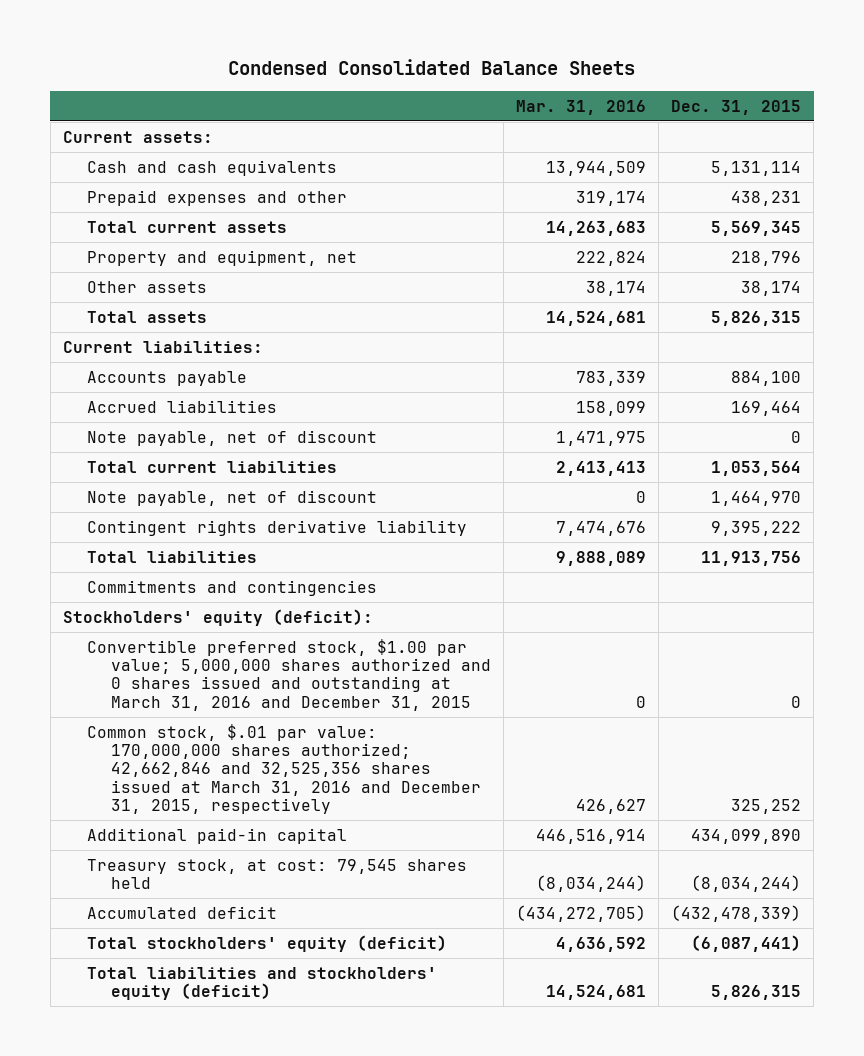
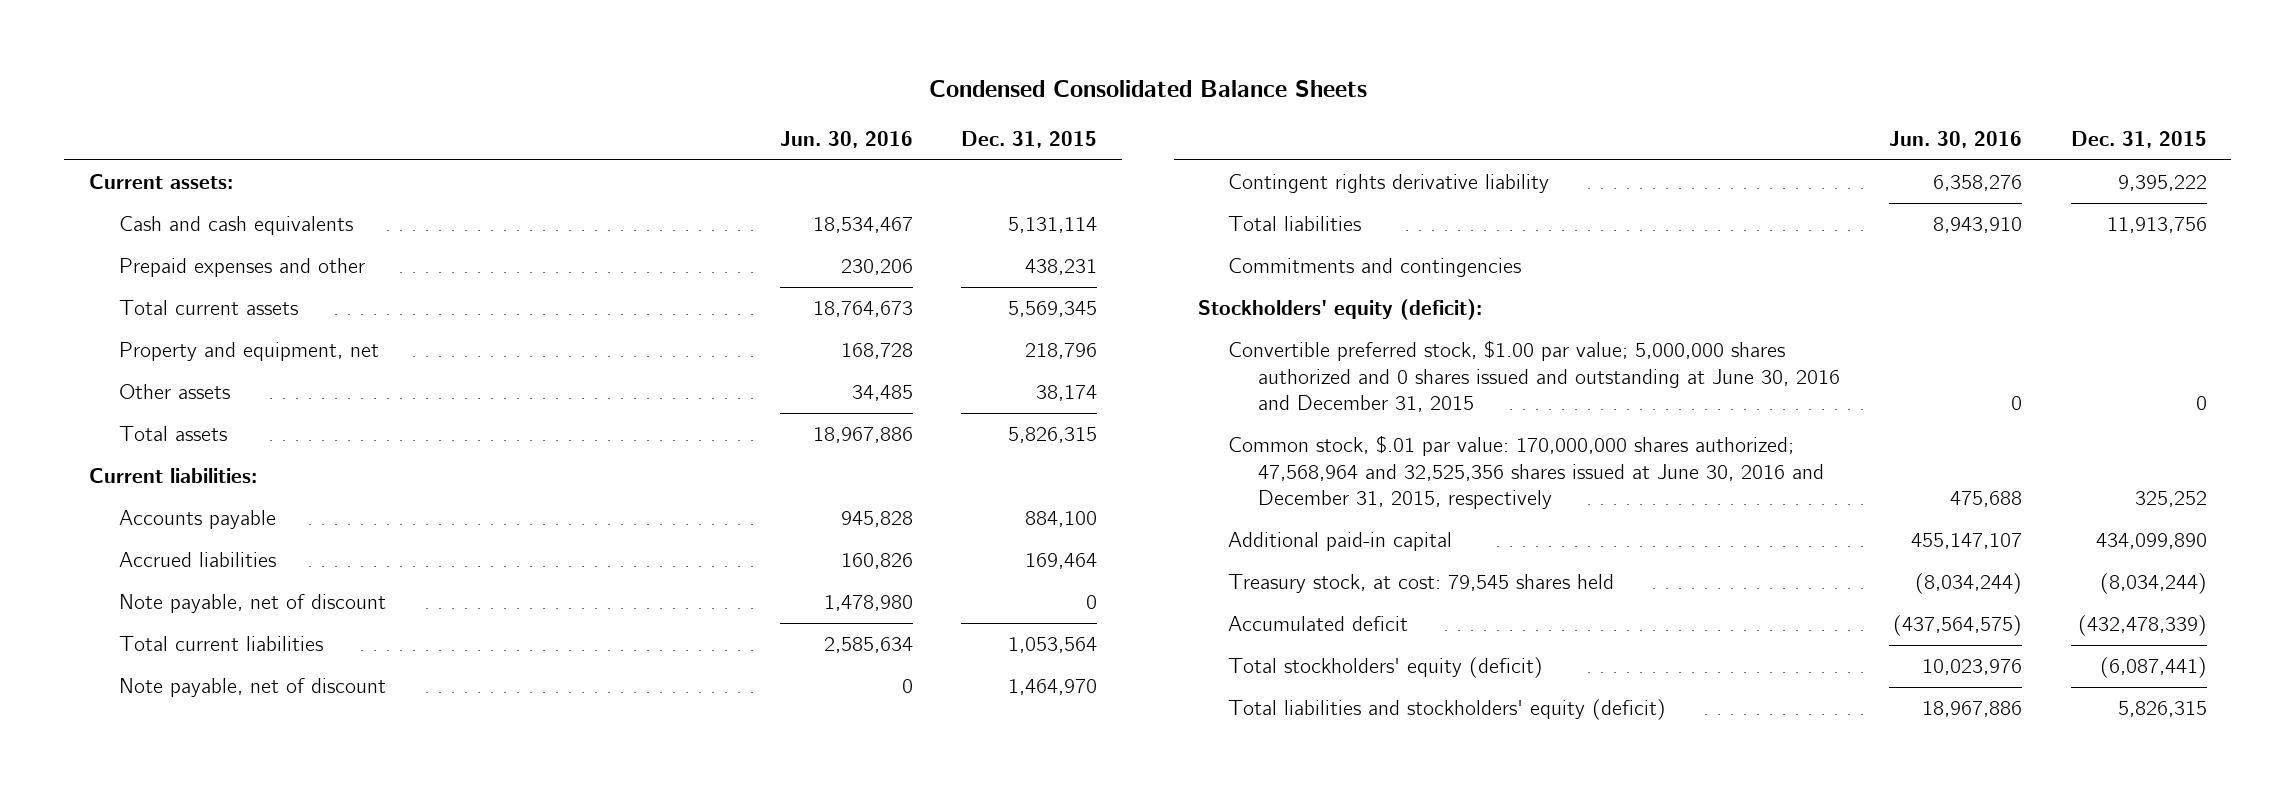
- | Mar. 31, 2016 | Dec. 31, 2015
+ | Jun. 30, 2016 | Dec. 31, 2015
- Convertible preferred stock, $1.00 par value; 5,000,000 shares authorized and 0 shares issued and outstanding at March 31, 2016 and December 31, 2015 | 0 | 0
- Common stock, $.01 par value: 170,000,000 shares authorized; 42,662,846 and 32,525,356 shares issued at March 31, 2016 and December 31, 2015, respectively | 426,627 | 325,252
+ Convertible preferred stock, $1.00 par value; 5,000,000 shares authorized and 0 shares issued and outstanding at June 30, 2016 and December 31, 2015 | 0 | 0
+ Common stock, $.01 par value: 170,000,000 shares authorized; 47,568,964 and 32,525,356 shares issued at June 30, 2016 and December 31, 2015, respectively | 475,688 | 325,252

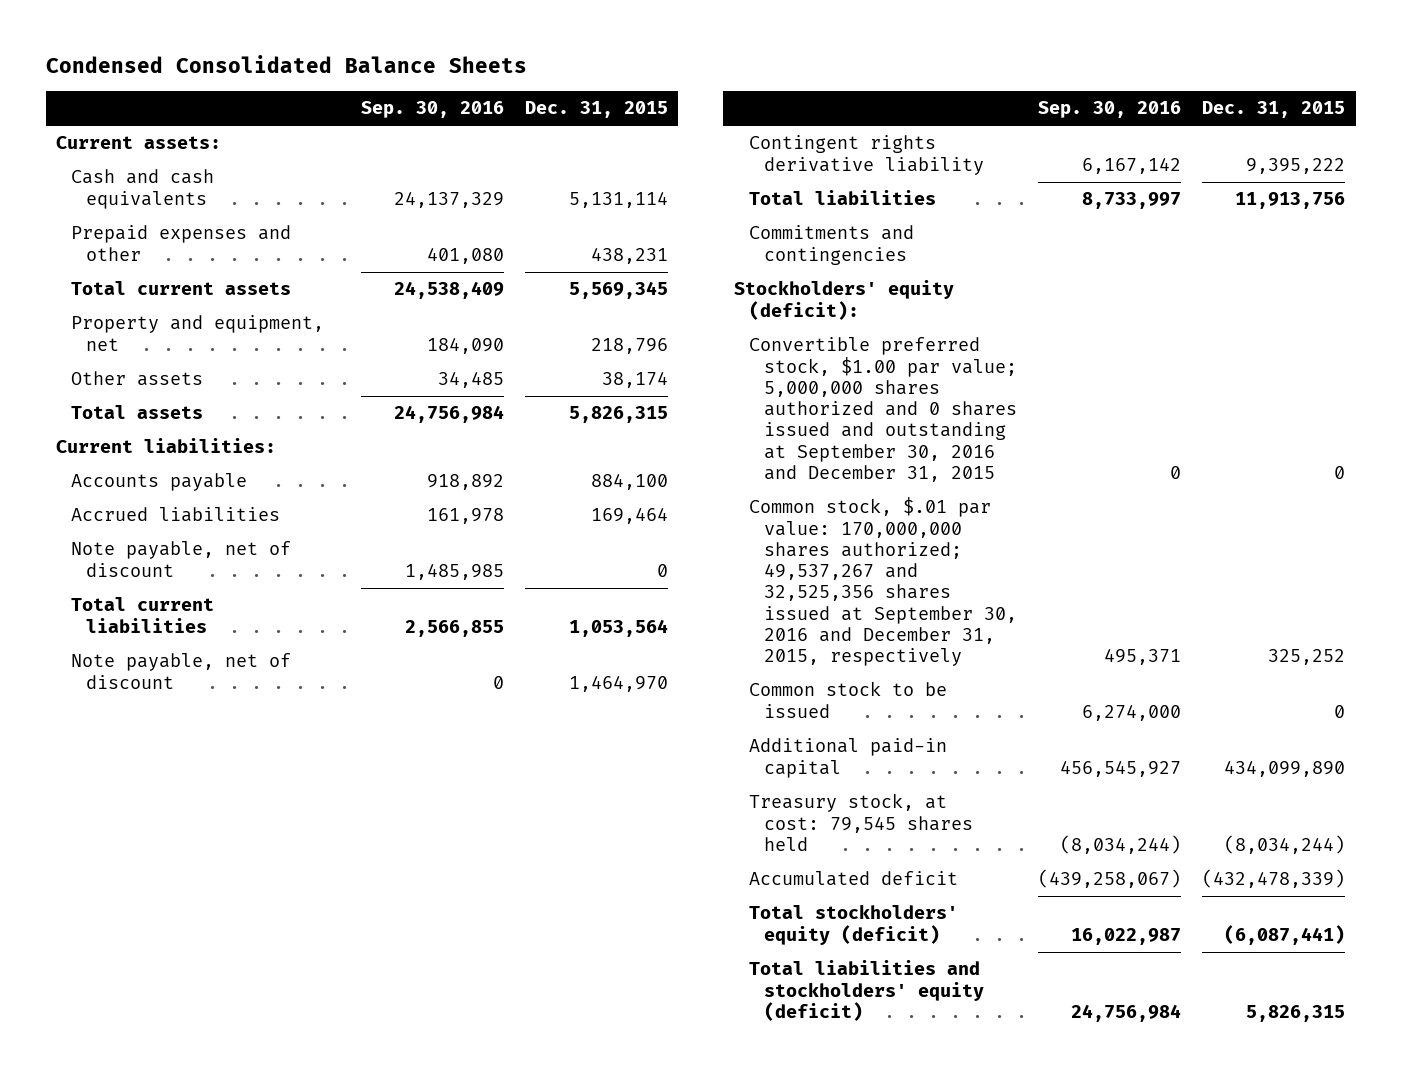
- | Jun. 30, 2016 | Dec. 31, 2015
+ | Sep. 30, 2016 | Dec. 31, 2015
- Convertible preferred stock, $1.00 par value; 5,000,000 shares authorized and 0 shares issued and outstanding at June 30, 2016 and December 31, 2015 | 0 | 0
- Common stock, $.01 par value: 170,000,000 shares authorized; 47,568,964 and 32,525,356 shares issued at June 30, 2016 and December 31, 2015, respectively | 475,688 | 325,252
+ Convertible preferred stock, $1.00 par value; 5,000,000 shares authorized and 0 shares issued and outstanding at September 30, 2016 and December 31, 2015 | 0 | 0
+ Common stock, $.01 par value: 170,000,000 shares authorized; 49,537,267 and 32,525,356 shares issued at September 30, 2016 and December 31, 2015, respectively | 495,371 | 325,252
+ Common stock to be issued | 6,274,000 | 0

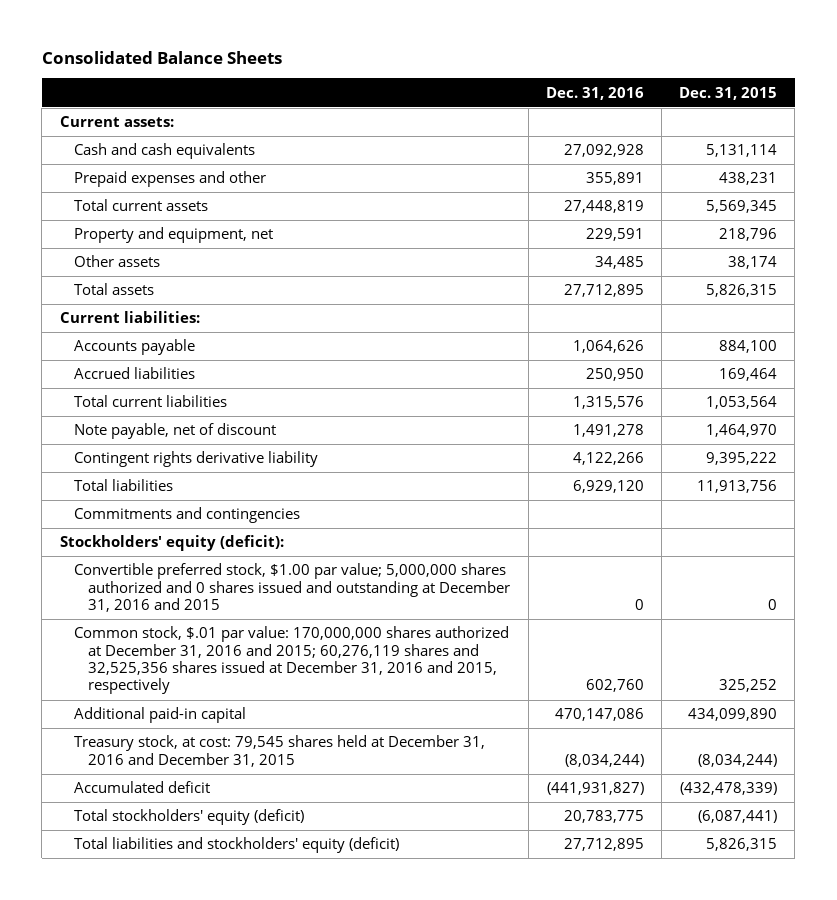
- Condensed Consolidated Balance Sheets
+ Consolidated Balance Sheets
- | Sep. 30, 2016 | Dec. 31, 2015
+ | Dec. 31, 2016 | Dec. 31, 2015
- Note payable, net of discount | 1,485,985 | 0
- Convertible preferred stock, $1.00 par value; 5,000,000 shares authorized and 0 shares issued and outstanding at September 30, 2016 and December 31, 2015 | 0 | 0
- Common stock, $.01 par value: 170,000,000 shares authorized; 49,537,267 and 32,525,356 shares issued at September 30, 2016 and December 31, 2015, respectively | 495,371 | 325,252
- Common stock to be issued | 6,274,000 | 0
+ Convertible preferred stock, $1.00 par value; 5,000,000 shares authorized and 0 shares issued and outstanding at December 31, 2016 and 2015 | 0 | 0
+ Common stock, $.01 par value: 170,000,000 shares authorized at December 31, 2016 and 2015; 60,276,119 shares and 32,525,356 shares issued at December 31, 2016 and 2015, respectively | 602,760 | 325,252
- Treasury stock, at cost: 79,545 shares held | (8,034,244) | (8,034,244)
+ Treasury stock, at cost: 79,545 shares held at December 31, 2016 and December 31, 2015 | (8,034,244) | (8,034,244)

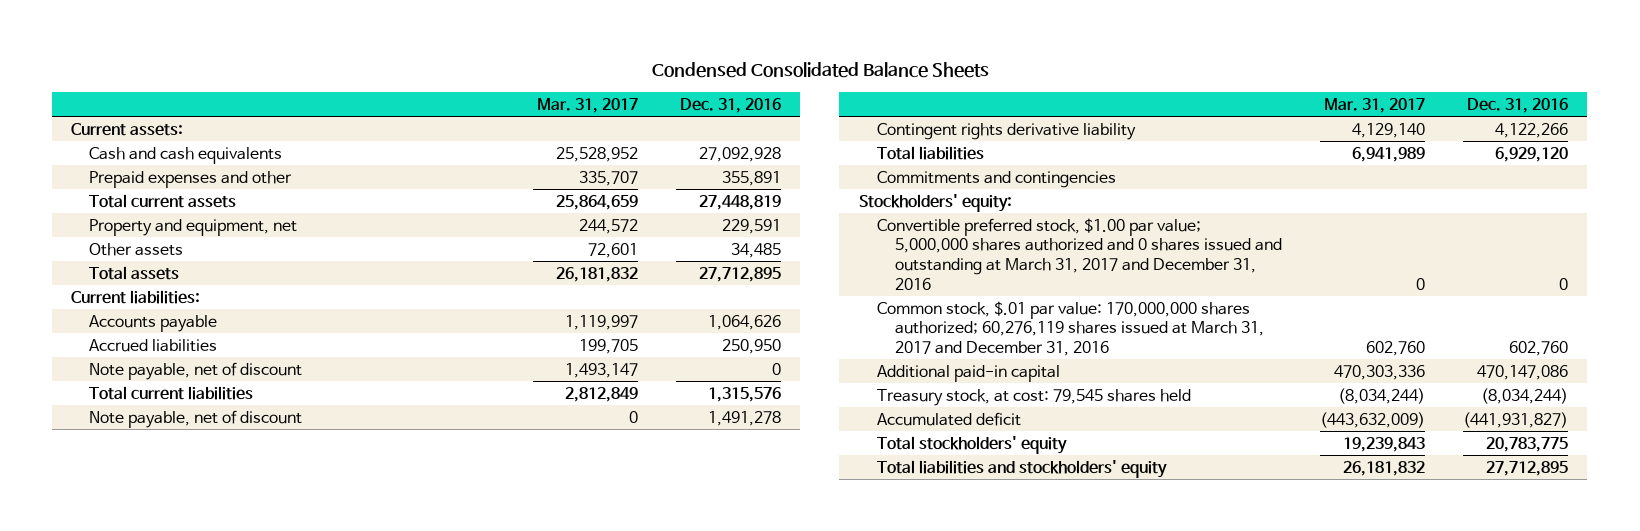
- Consolidated Balance Sheets
+ Condensed Consolidated Balance Sheets
- | Dec. 31, 2016 | Dec. 31, 2015
+ | Mar. 31, 2017 | Dec. 31, 2016
+ Note payable, net of discount | 1,493,147 | 0
- Stockholders' equity (deficit):
- Convertible preferred stock, $1.00 par value; 5,000,000 shares authorized and 0 shares issued and outstanding at December 31, 2016 and 2015 | 0 | 0
- Common stock, $.01 par value: 170,000,000 shares authorized at December 31, 2016 and 2015; 60,276,119 shares and 32,525,356 shares issued at December 31, 2016 and 2015, respectively | 602,760 | 325,252
+ Stockholders' equity:
+ Convertible preferred stock, $1.00 par value; 5,000,000 shares authorized and 0 shares issued and outstanding at March 31, 2017 and December 31, 2016 | 0 | 0
+ Common stock, $.01 par value: 170,000,000 shares authorized; 60,276,119 shares issued at March 31, 2017 and December 31, 2016 | 602,760 | 602,760
- Treasury stock, at cost: 79,545 shares held at December 31, 2016 and December 31, 2015 | (8,034,244) | (8,034,244)
+ Treasury stock, at cost: 79,545 shares held | (8,034,244) | (8,034,244)
- Total stockholders' equity (deficit) | 20,783,775 | (6,087,441)
- Total liabilities and stockholders' equity (deficit) | 27,712,895 | 5,826,315
+ Total stockholders' equity | 19,239,843 | 20,783,775
+ Total liabilities and stockholders' equity | 26,181,832 | 27,712,895

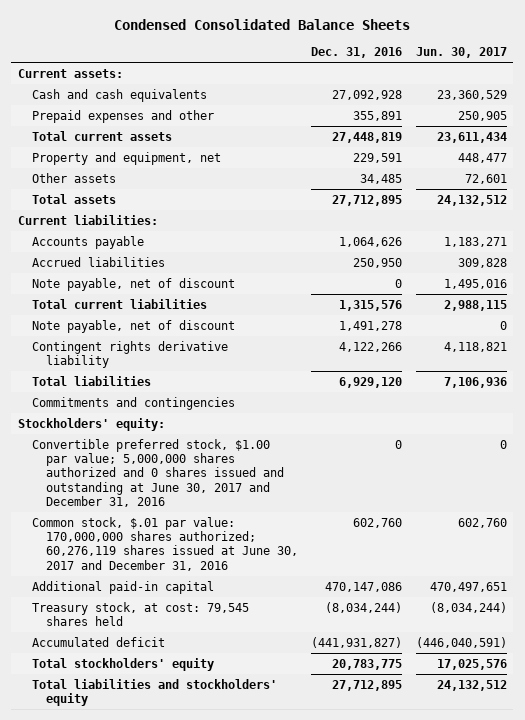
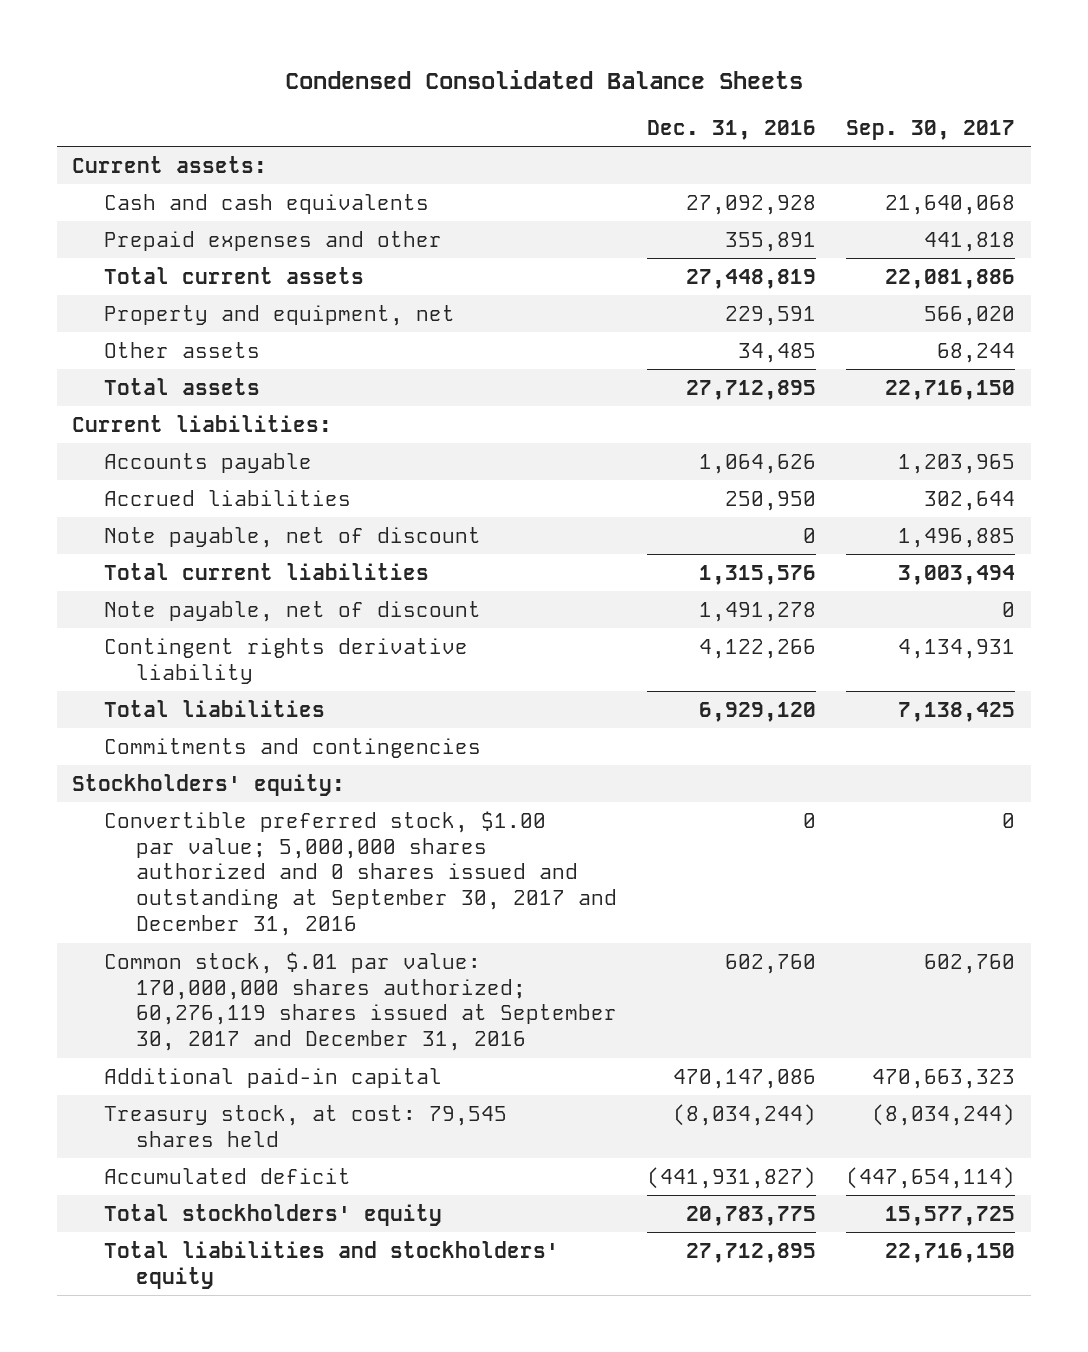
- | Dec. 31, 2016 | Jun. 30, 2017
+ | Dec. 31, 2016 | Sep. 30, 2017
- Convertible preferred stock, $1.00 par value; 5,000,000 shares authorized and 0 shares issued and outstanding at June 30, 2017 and December 31, 2016 | 0 | 0
- Common stock, $.01 par value: 170,000,000 shares authorized; 60,276,119 shares issued at June 30, 2017 and December 31, 2016 | 602,760 | 602,760
+ Convertible preferred stock, $1.00 par value; 5,000,000 shares authorized and 0 shares issued and outstanding at September 30, 2017 and December 31, 2016 | 0 | 0
+ Common stock, $.01 par value: 170,000,000 shares authorized; 60,276,119 shares issued at September 30, 2017 and December 31, 2016 | 602,760 | 602,760

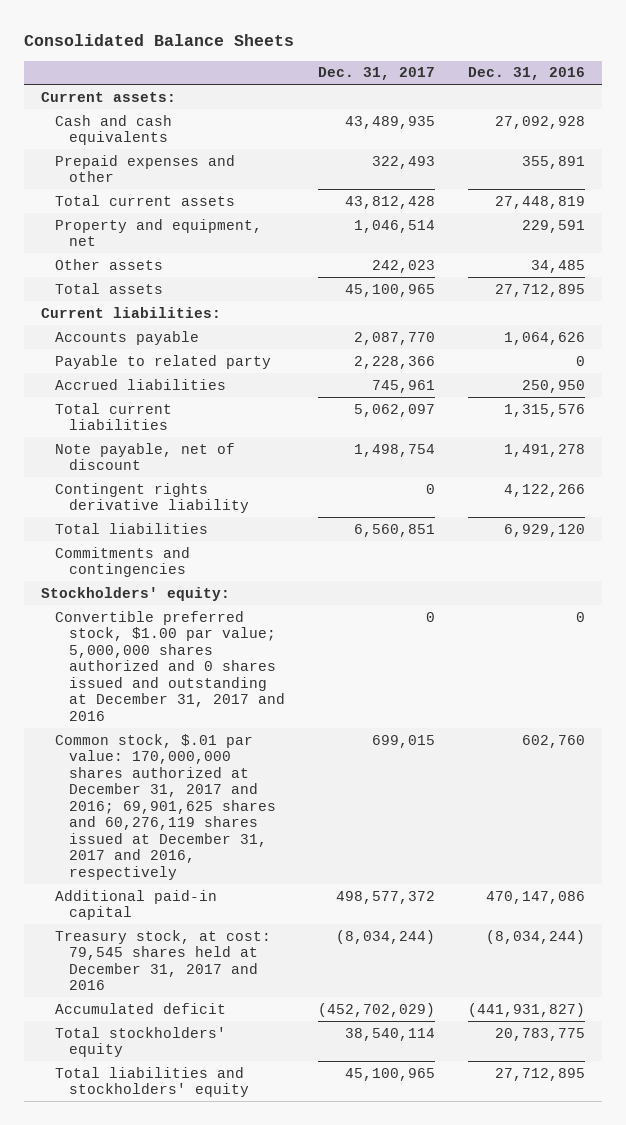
- Condensed Consolidated Balance Sheets
+ Consolidated Balance Sheets
- | Dec. 31, 2016 | Sep. 30, 2017
+ | Dec. 31, 2017 | Dec. 31, 2016
+ Payable to related party | 2,228,366 | 0
- Note payable, net of discount | 0 | 1,496,885
- Convertible preferred stock, $1.00 par value; 5,000,000 shares authorized and 0 shares issued and outstanding at September 30, 2017 and December 31, 2016 | 0 | 0
- Common stock, $.01 par value: 170,000,000 shares authorized; 60,276,119 shares issued at September 30, 2017 and December 31, 2016 | 602,760 | 602,760
+ Convertible preferred stock, $1.00 par value; 5,000,000 shares authorized and 0 shares issued and outstanding at December 31, 2017 and 2016 | 0 | 0
+ Common stock, $.01 par value: 170,000,000 shares authorized at December 31, 2017 and 2016; 69,901,625 shares and 60,276,119 shares issued at December 31, 2017 and 2016, respectively | 699,015 | 602,760
- Treasury stock, at cost: 79,545 shares held | (8,034,244) | (8,034,244)
+ Treasury stock, at cost: 79,545 shares held at December 31, 2017 and 2016 | (8,034,244) | (8,034,244)

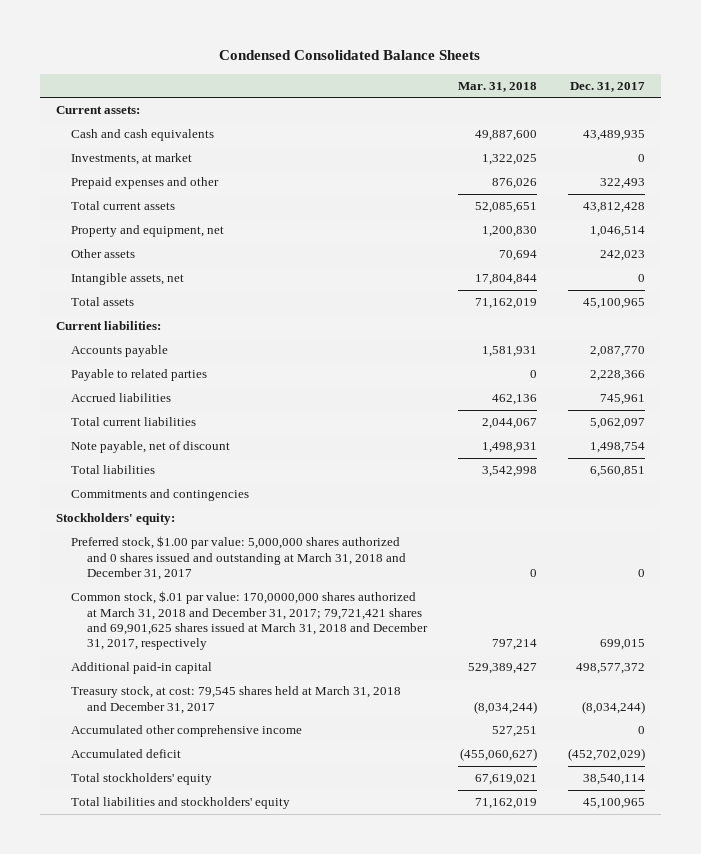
- Consolidated Balance Sheets
+ Condensed Consolidated Balance Sheets
- | Dec. 31, 2017 | Dec. 31, 2016
+ | Mar. 31, 2018 | Dec. 31, 2017
+ Investments, at market | 1,322,025 | 0
+ Intangible assets, net | 17,804,844 | 0
- Payable to related party | 2,228,366 | 0
+ Payable to related parties | 0 | 2,228,366
- Contingent rights derivative liability | 0 | 4,122,266
- Convertible preferred stock, $1.00 par value; 5,000,000 shares authorized and 0 shares issued and outstanding at December 31, 2017 and 2016 | 0 | 0
- Common stock, $.01 par value: 170,000,000 shares authorized at December 31, 2017 and 2016; 69,901,625 shares and 60,276,119 shares issued at December 31, 2017 and 2016, respectively | 699,015 | 602,760
+ Preferred stock, $1.00 par value: 5,000,000 shares authorized and 0 shares issued and outstanding at March 31, 2018 and December 31, 2017 | 0 | 0
+ Common stock, $.01 par value: 170,0000,000 shares authorized at March 31, 2018 and December 31, 2017; 79,721,421 shares and 69,901,625 shares issued at March 31, 2018 and December 31, 2017, respectively | 797,214 | 699,015
- Treasury stock, at cost: 79,545 shares held at December 31, 2017 and 2016 | (8,034,244) | (8,034,244)
+ Treasury stock, at cost: 79,545 shares held at March 31, 2018 and December 31, 2017 | (8,034,244) | (8,034,244)
+ Accumulated other comprehensive income | 527,251 | 0

